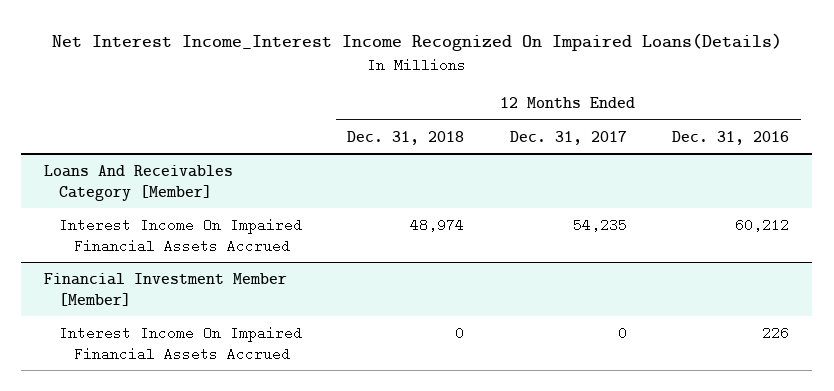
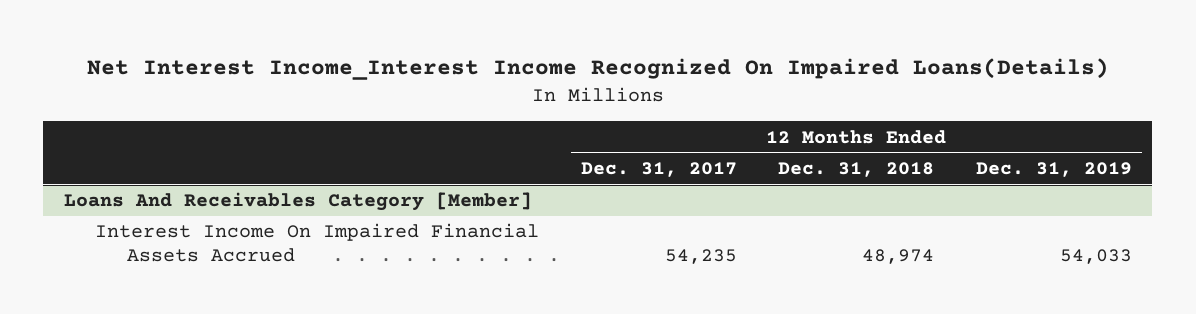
- | 12 Months Ended Dec. 31, 2018 | 12 Months Ended Dec. 31, 2017 | 12 Months Ended Dec. 31, 2016
+ | 12 Months Ended Dec. 31, 2017 | 12 Months Ended Dec. 31, 2018 | 12 Months Ended Dec. 31, 2019
- Financial Investment Member [Member]
- Interest Income On Impaired Financial Assets Accrued | 0 | 0 | 226

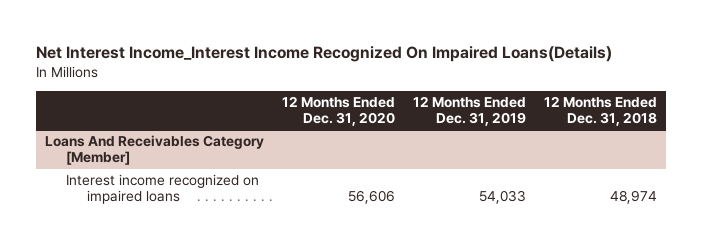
- | 12 Months Ended Dec. 31, 2017 | 12 Months Ended Dec. 31, 2018 | 12 Months Ended Dec. 31, 2019
+ | 12 Months Ended Dec. 31, 2020 | 12 Months Ended Dec. 31, 2019 | 12 Months Ended Dec. 31, 2018
@ Loans And Receivables Category [Member]
- Interest Income On Impaired Financial Assets Accrued | 54,235 | 48,974 | 54,033
+ Interest income recognized on impaired loans | 56,606 | 54,033 | 48,974

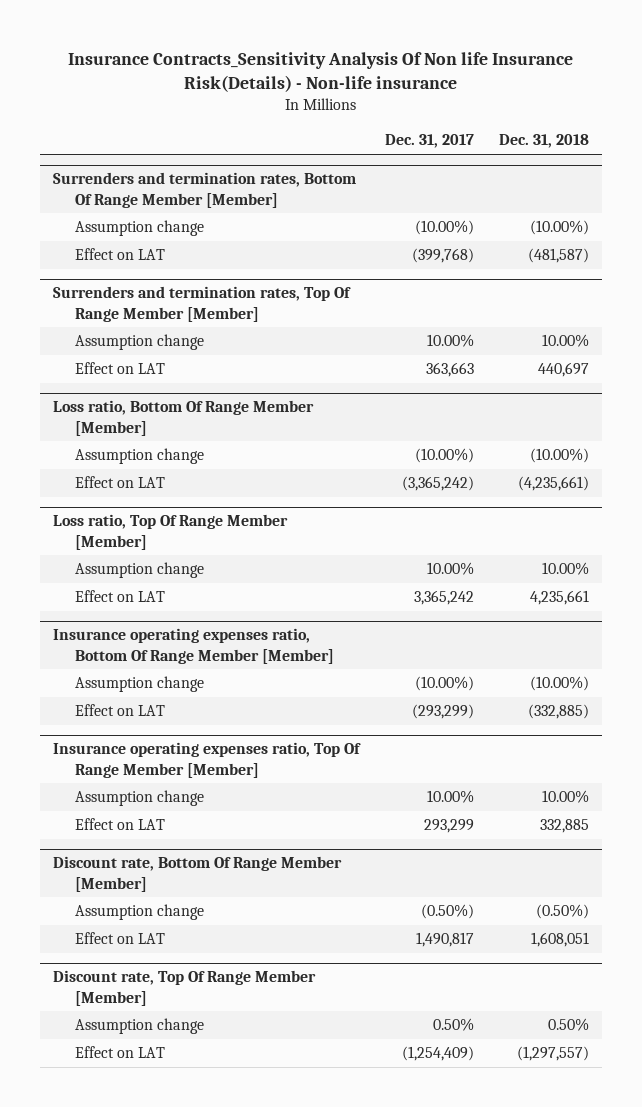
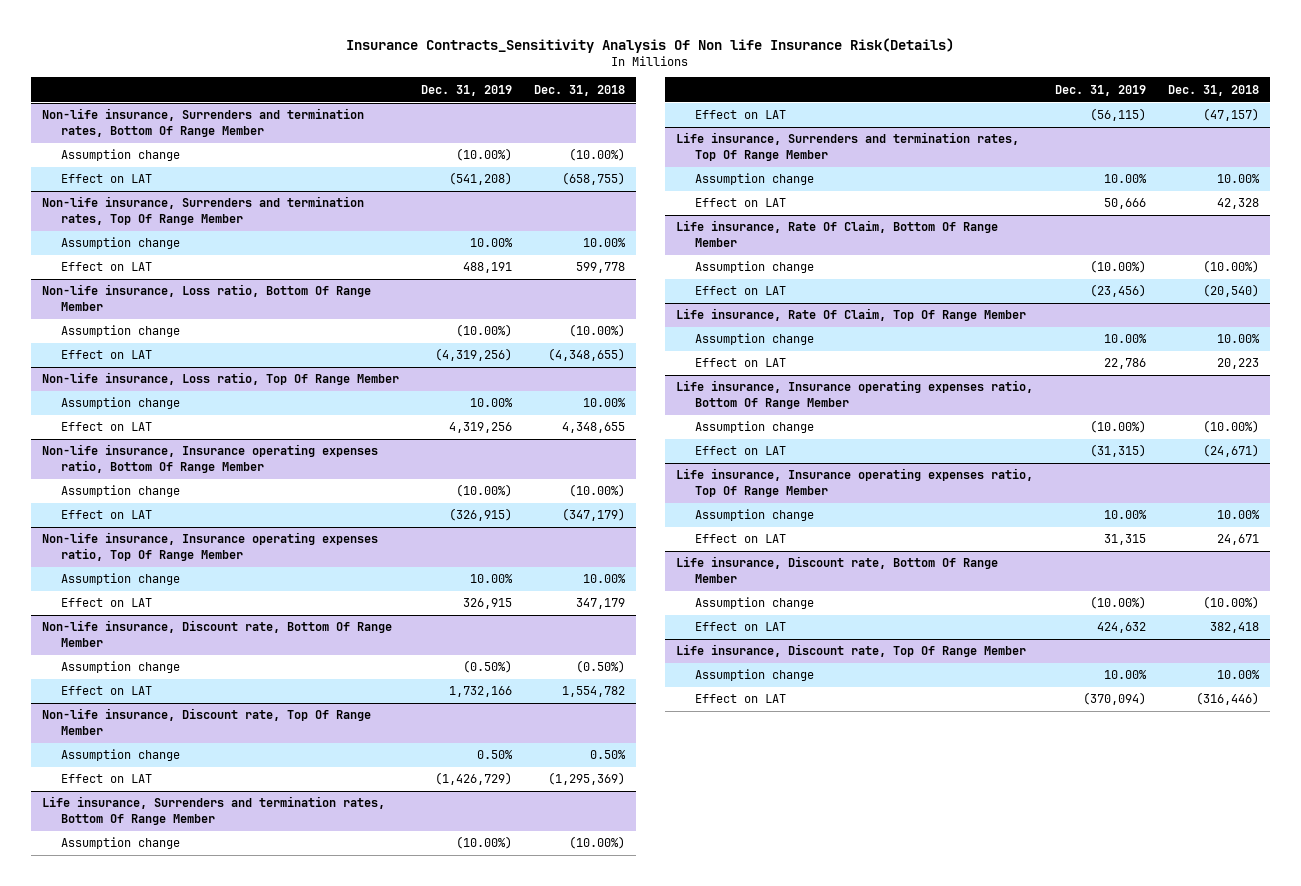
- Insurance Contracts_Sensitivity Analysis Of Non life Insurance Risk(Details) - Non-life insurance
+ Insurance Contracts_Sensitivity Analysis Of Non life Insurance Risk(Details)
- | Dec. 31, 2017 | Dec. 31, 2018
+ | Dec. 31, 2019 | Dec. 31, 2018
- Surrenders and termination rates, Bottom Of Range Member [Member]
+ Non-life insurance, Surrenders and termination rates, Bottom Of Range Member
- Effect on LAT | (399,768) | (481,587)
- Surrenders and termination rates, Top Of Range Member [Member]
+ Effect on LAT | (541,208) | (658,755)
+ Non-life insurance, Surrenders and termination rates, Top Of Range Member
- Effect on LAT | 363,663 | 440,697
- Loss ratio, Bottom Of Range Member [Member]
+ Effect on LAT | 488,191 | 599,778
+ Non-life insurance, Loss ratio, Bottom Of Range Member
- Effect on LAT | (3,365,242) | (4,235,661)
- Loss ratio, Top Of Range Member [Member]
+ Effect on LAT | (4,319,256) | (4,348,655)
+ Non-life insurance, Loss ratio, Top Of Range Member
- Effect on LAT | 3,365,242 | 4,235,661
- Insurance operating expenses ratio, Bottom Of Range Member [Member]
+ Effect on LAT | 4,319,256 | 4,348,655
+ Non-life insurance, Insurance operating expenses ratio, Bottom Of Range Member
- Effect on LAT | (293,299) | (332,885)
- Insurance operating expenses ratio, Top Of Range Member [Member]
+ Effect on LAT | (326,915) | (347,179)
+ Non-life insurance, Insurance operating expenses ratio, Top Of Range Member
- Effect on LAT | 293,299 | 332,885
- Discount rate, Bottom Of Range Member [Member]
+ Effect on LAT | 326,915 | 347,179
+ Non-life insurance, Discount rate, Bottom Of Range Member
- Effect on LAT | 1,490,817 | 1,608,051
- Discount rate, Top Of Range Member [Member]
+ Effect on LAT | 1,732,166 | 1,554,782
+ Non-life insurance, Discount rate, Top Of Range Member
- Effect on LAT | (1,254,409) | (1,297,557)
+ Effect on LAT | (1,426,729) | (1,295,369)
+ Life insurance, Surrenders and termination rates, Bottom Of Range Member
+ Assumption change | (10.00%) | (10.00%)
+ Effect on LAT | (56,115) | (47,157)
+ Life insurance, Surrenders and termination rates, Top Of Range Member
+ Assumption change | 10.00% | 10.00%
+ Effect on LAT | 50,666 | 42,328
+ Life insurance, Rate Of Claim, Bottom Of Range Member
+ Assumption change | (10.00%) | (10.00%)
+ Effect on LAT | (23,456) | (20,540)
+ Life insurance, Rate Of Claim, Top Of Range Member
+ Assumption change | 10.00% | 10.00%
+ Effect on LAT | 22,786 | 20,223
+ Life insurance, Insurance operating expenses ratio, Bottom Of Range Member
+ Assumption change | (10.00%) | (10.00%)
+ Effect on LAT | (31,315) | (24,671)
+ Life insurance, Insurance operating expenses ratio, Top Of Range Member
+ Assumption change | 10.00% | 10.00%
+ Effect on LAT | 31,315 | 24,671
+ Life insurance, Discount rate, Bottom Of Range Member
+ Assumption change | (10.00%) | (10.00%)
+ Effect on LAT | 424,632 | 382,418
+ Life insurance, Discount rate, Top Of Range Member
+ Assumption change | 10.00% | 10.00%
+ Effect on LAT | (370,094) | (316,446)

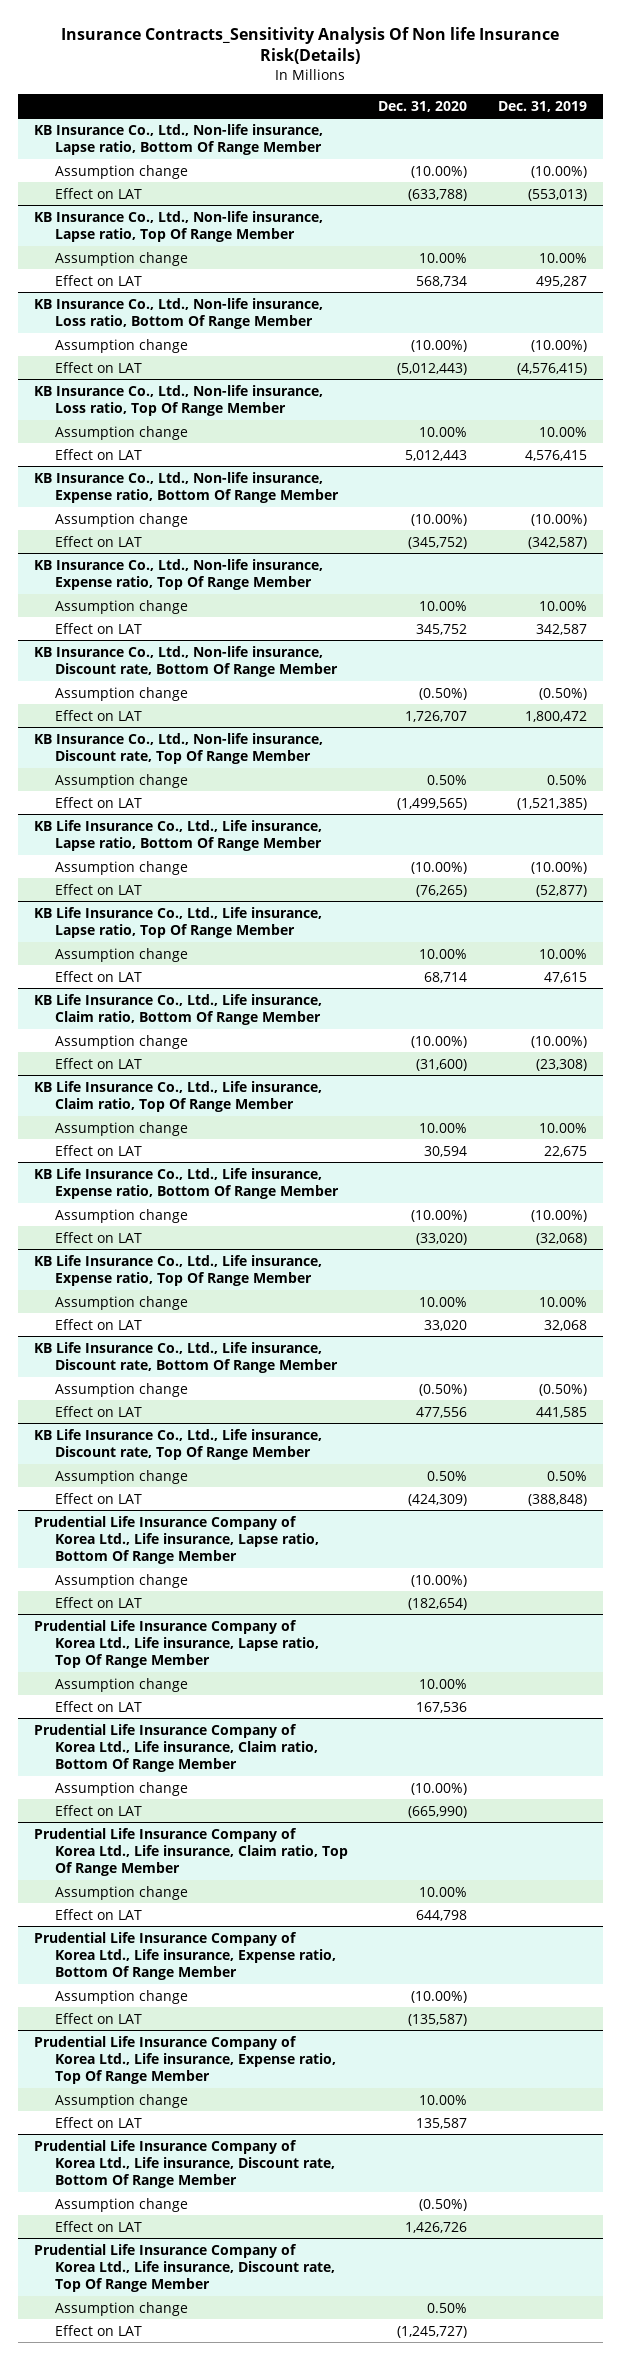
- | Dec. 31, 2019 | Dec. 31, 2018
+ | Dec. 31, 2020 | Dec. 31, 2019
- Non-life insurance, Surrenders and termination rates, Bottom Of Range Member
+ KB Insurance Co., Ltd., Non-life insurance, Lapse ratio, Bottom Of Range Member
- Effect on LAT | (541,208) | (658,755)
- Non-life insurance, Surrenders and termination rates, Top Of Range Member
+ Effect on LAT | (633,788) | (553,013)
+ KB Insurance Co., Ltd., Non-life insurance, Lapse ratio, Top Of Range Member
- Effect on LAT | 488,191 | 599,778
- Non-life insurance, Loss ratio, Bottom Of Range Member
+ Effect on LAT | 568,734 | 495,287
+ KB Insurance Co., Ltd., Non-life insurance, Loss ratio, Bottom Of Range Member
- Effect on LAT | (4,319,256) | (4,348,655)
- Non-life insurance, Loss ratio, Top Of Range Member
+ Effect on LAT | (5,012,443) | (4,576,415)
+ KB Insurance Co., Ltd., Non-life insurance, Loss ratio, Top Of Range Member
- Effect on LAT | 4,319,256 | 4,348,655
- Non-life insurance, Insurance operating expenses ratio, Bottom Of Range Member
+ Effect on LAT | 5,012,443 | 4,576,415
+ KB Insurance Co., Ltd., Non-life insurance, Expense ratio, Bottom Of Range Member
- Effect on LAT | (326,915) | (347,179)
- Non-life insurance, Insurance operating expenses ratio, Top Of Range Member
+ Effect on LAT | (345,752) | (342,587)
+ KB Insurance Co., Ltd., Non-life insurance, Expense ratio, Top Of Range Member
- Effect on LAT | 326,915 | 347,179
- Non-life insurance, Discount rate, Bottom Of Range Member
+ Effect on LAT | 345,752 | 342,587
+ KB Insurance Co., Ltd., Non-life insurance, Discount rate, Bottom Of Range Member
- Effect on LAT | 1,732,166 | 1,554,782
- Non-life insurance, Discount rate, Top Of Range Member
+ Effect on LAT | 1,726,707 | 1,800,472
+ KB Insurance Co., Ltd., Non-life insurance, Discount rate, Top Of Range Member
- Effect on LAT | (1,426,729) | (1,295,369)
- Life insurance, Surrenders and termination rates, Bottom Of Range Member
- Assumption change | (10.00%) | (10.00%)
- Effect on LAT | (56,115) | (47,157)
- Life insurance, Surrenders and termination rates, Top Of Range Member
- Assumption change | 10.00% | 10.00%
- Effect on LAT | 50,666 | 42,328
- Life insurance, Rate Of Claim, Bottom Of Range Member
+ Effect on LAT | (1,499,565) | (1,521,385)
+ KB Life Insurance Co., Ltd., Life insurance, Lapse ratio, Bottom Of Range Member
- Effect on LAT | (23,456) | (20,540)
- Life insurance, Rate Of Claim, Top Of Range Member
+ Effect on LAT | (76,265) | (52,877)
+ KB Life Insurance Co., Ltd., Life insurance, Lapse ratio, Top Of Range Member
- Effect on LAT | 22,786 | 20,223
- Life insurance, Insurance operating expenses ratio, Bottom Of Range Member
+ Effect on LAT | 68,714 | 47,615
+ KB Life Insurance Co., Ltd., Life insurance, Claim ratio, Bottom Of Range Member
- Effect on LAT | (31,315) | (24,671)
- Life insurance, Insurance operating expenses ratio, Top Of Range Member
+ Effect on LAT | (31,600) | (23,308)
+ KB Life Insurance Co., Ltd., Life insurance, Claim ratio, Top Of Range Member
- Effect on LAT | 31,315 | 24,671
- Life insurance, Discount rate, Bottom Of Range Member
+ Effect on LAT | 30,594 | 22,675
+ KB Life Insurance Co., Ltd., Life insurance, Expense ratio, Bottom Of Range Member
- Effect on LAT | 424,632 | 382,418
- Life insurance, Discount rate, Top Of Range Member
+ Effect on LAT | (33,020) | (32,068)
+ KB Life Insurance Co., Ltd., Life insurance, Expense ratio, Top Of Range Member
- Effect on LAT | (370,094) | (316,446)
+ Effect on LAT | 33,020 | 32,068
+ KB Life Insurance Co., Ltd., Life insurance, Discount rate, Bottom Of Range Member
+ Assumption change | (0.50%) | (0.50%)
+ Effect on LAT | 477,556 | 441,585
+ KB Life Insurance Co., Ltd., Life insurance, Discount rate, Top Of Range Member
+ Assumption change | 0.50% | 0.50%
+ Effect on LAT | (424,309) | (388,848)
+ Prudential Life Insurance Company of Korea Ltd., Life insurance, Lapse ratio, Bottom Of Range Member
+ Assumption change | (10.00%) |
+ Effect on LAT | (182,654) |
+ Prudential Life Insurance Company of Korea Ltd., Life insurance, Lapse ratio, Top Of Range Member
+ Assumption change | 10.00% |
+ Effect on LAT | 167,536 |
+ Prudential Life Insurance Company of Korea Ltd., Life insurance, Claim ratio, Bottom Of Range Member
+ Assumption change | (10.00%) |
+ Effect on LAT | (665,990) |
+ Prudential Life Insurance Company of Korea Ltd., Life insurance, Claim ratio, Top Of Range Member
+ Assumption change | 10.00% |
+ Effect on LAT | 644,798 |
+ Prudential Life Insurance Company of Korea Ltd., Life insurance, Expense ratio, Bottom Of Range Member
+ Assumption change | (10.00%) |
+ Effect on LAT | (135,587) |
+ Prudential Life Insurance Company of Korea Ltd., Life insurance, Expense ratio, Top Of Range Member
+ Assumption change | 10.00% |
+ Effect on LAT | 135,587 |
+ Prudential Life Insurance Company of Korea Ltd., Life insurance, Discount rate, Bottom Of Range Member
+ Assumption change | (0.50%) |
+ Effect on LAT | 1,426,726 |
+ Prudential Life Insurance Company of Korea Ltd., Life insurance, Discount rate, Top Of Range Member
+ Assumption change | 0.50% |
+ Effect on LAT | (1,245,727) |

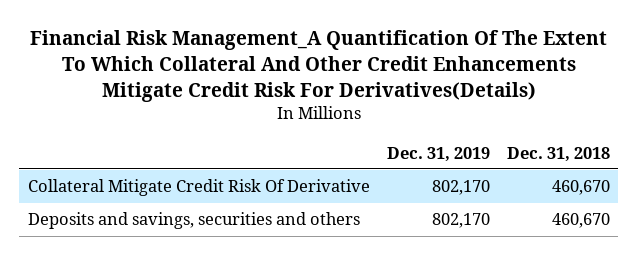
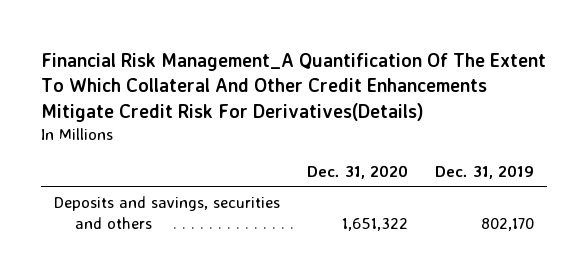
- | Dec. 31, 2019 | Dec. 31, 2018
+ | Dec. 31, 2020 | Dec. 31, 2019
- Collateral Mitigate Credit Risk Of Derivative | 802,170 | 460,670

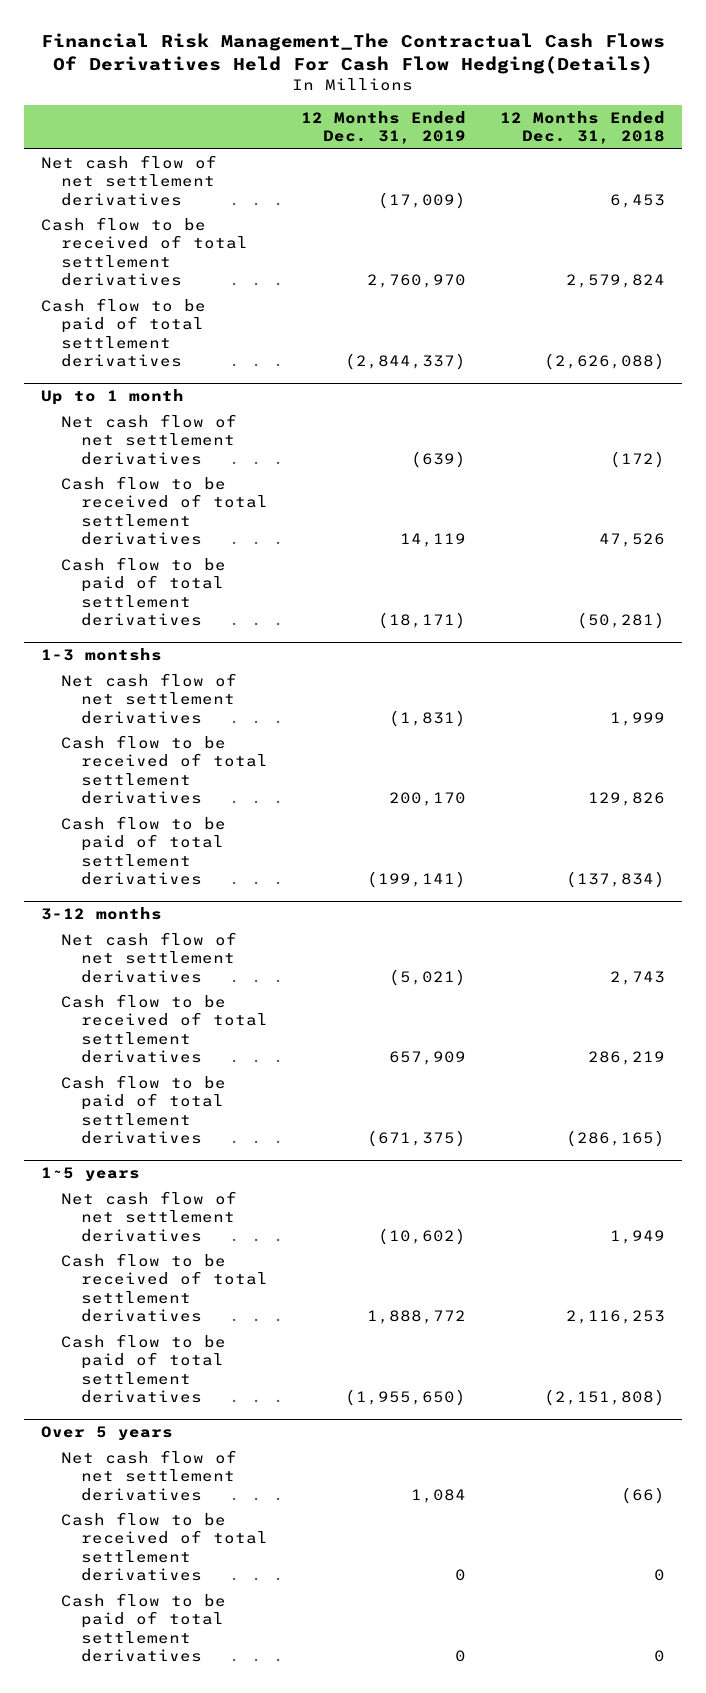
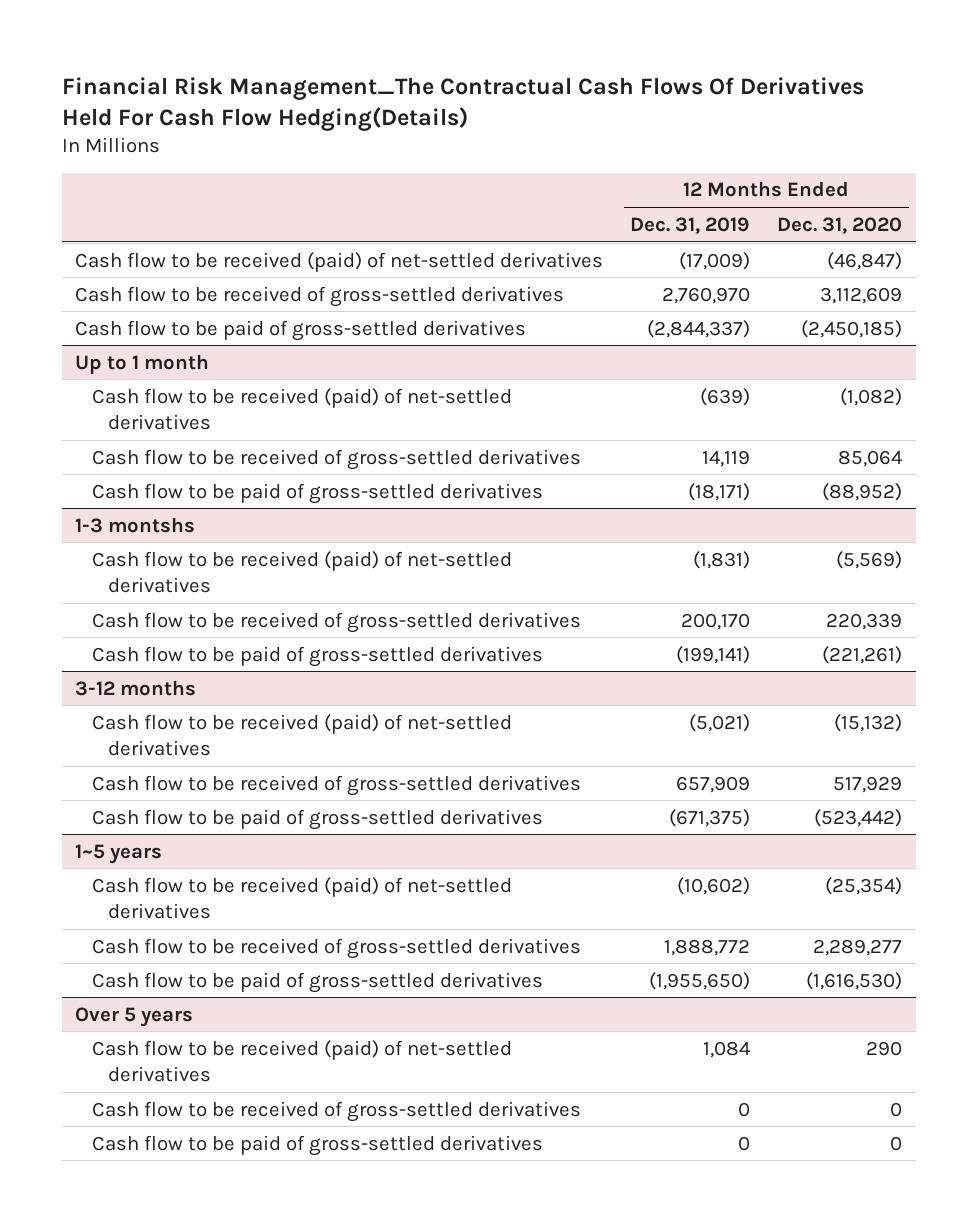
- | 12 Months Ended Dec. 31, 2019 | 12 Months Ended Dec. 31, 2018
+ | 12 Months Ended Dec. 31, 2019 | 12 Months Ended Dec. 31, 2020
- Net cash flow of net settlement derivatives | (17,009) | 6,453
- Cash flow to be received of total settlement derivatives | 2,760,970 | 2,579,824
- Cash flow to be paid of total settlement derivatives | (2,844,337) | (2,626,088)
+ Cash flow to be received (paid) of net-settled derivatives | (17,009) | (46,847)
+ Cash flow to be received of gross-settled derivatives | 2,760,970 | 3,112,609
+ Cash flow to be paid of gross-settled derivatives | (2,844,337) | (2,450,185)
@ Up to 1 month
- Net cash flow of net settlement derivatives | (639) | (172)
- Cash flow to be received of total settlement derivatives | 14,119 | 47,526
- Cash flow to be paid of total settlement derivatives | (18,171) | (50,281)
+ Cash flow to be received (paid) of net-settled derivatives | (639) | (1,082)
+ Cash flow to be received of gross-settled derivatives | 14,119 | 85,064
+ Cash flow to be paid of gross-settled derivatives | (18,171) | (88,952)
@ 1-3 montshs
- Net cash flow of net settlement derivatives | (1,831) | 1,999
- Cash flow to be received of total settlement derivatives | 200,170 | 129,826
- Cash flow to be paid of total settlement derivatives | (199,141) | (137,834)
+ Cash flow to be received (paid) of net-settled derivatives | (1,831) | (5,569)
+ Cash flow to be received of gross-settled derivatives | 200,170 | 220,339
+ Cash flow to be paid of gross-settled derivatives | (199,141) | (221,261)
@ 3-12 months
- Net cash flow of net settlement derivatives | (5,021) | 2,743
- Cash flow to be received of total settlement derivatives | 657,909 | 286,219
- Cash flow to be paid of total settlement derivatives | (671,375) | (286,165)
+ Cash flow to be received (paid) of net-settled derivatives | (5,021) | (15,132)
+ Cash flow to be received of gross-settled derivatives | 657,909 | 517,929
+ Cash flow to be paid of gross-settled derivatives | (671,375) | (523,442)
@ 1~5 years
- Net cash flow of net settlement derivatives | (10,602) | 1,949
- Cash flow to be received of total settlement derivatives | 1,888,772 | 2,116,253
- Cash flow to be paid of total settlement derivatives | (1,955,650) | (2,151,808)
+ Cash flow to be received (paid) of net-settled derivatives | (10,602) | (25,354)
+ Cash flow to be received of gross-settled derivatives | 1,888,772 | 2,289,277
+ Cash flow to be paid of gross-settled derivatives | (1,955,650) | (1,616,530)
@ Over 5 years
- Net cash flow of net settlement derivatives | 1,084 | (66)
- Cash flow to be received of total settlement derivatives | 0 | 0
- Cash flow to be paid of total settlement derivatives | 0 | 0
+ Cash flow to be received (paid) of net-settled derivatives | 1,084 | 290
+ Cash flow to be received of gross-settled derivatives | 0 | 0
+ Cash flow to be paid of gross-settled derivatives | 0 | 0

